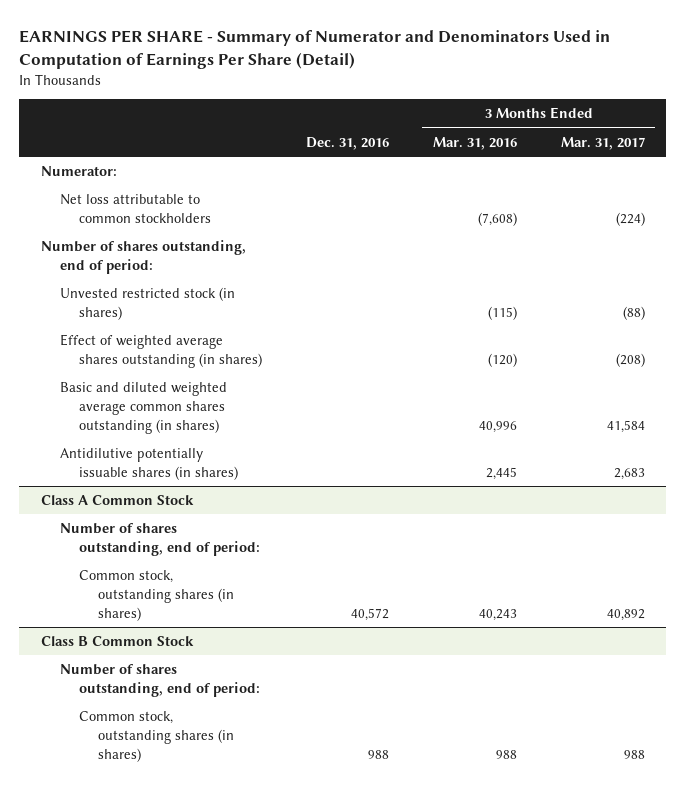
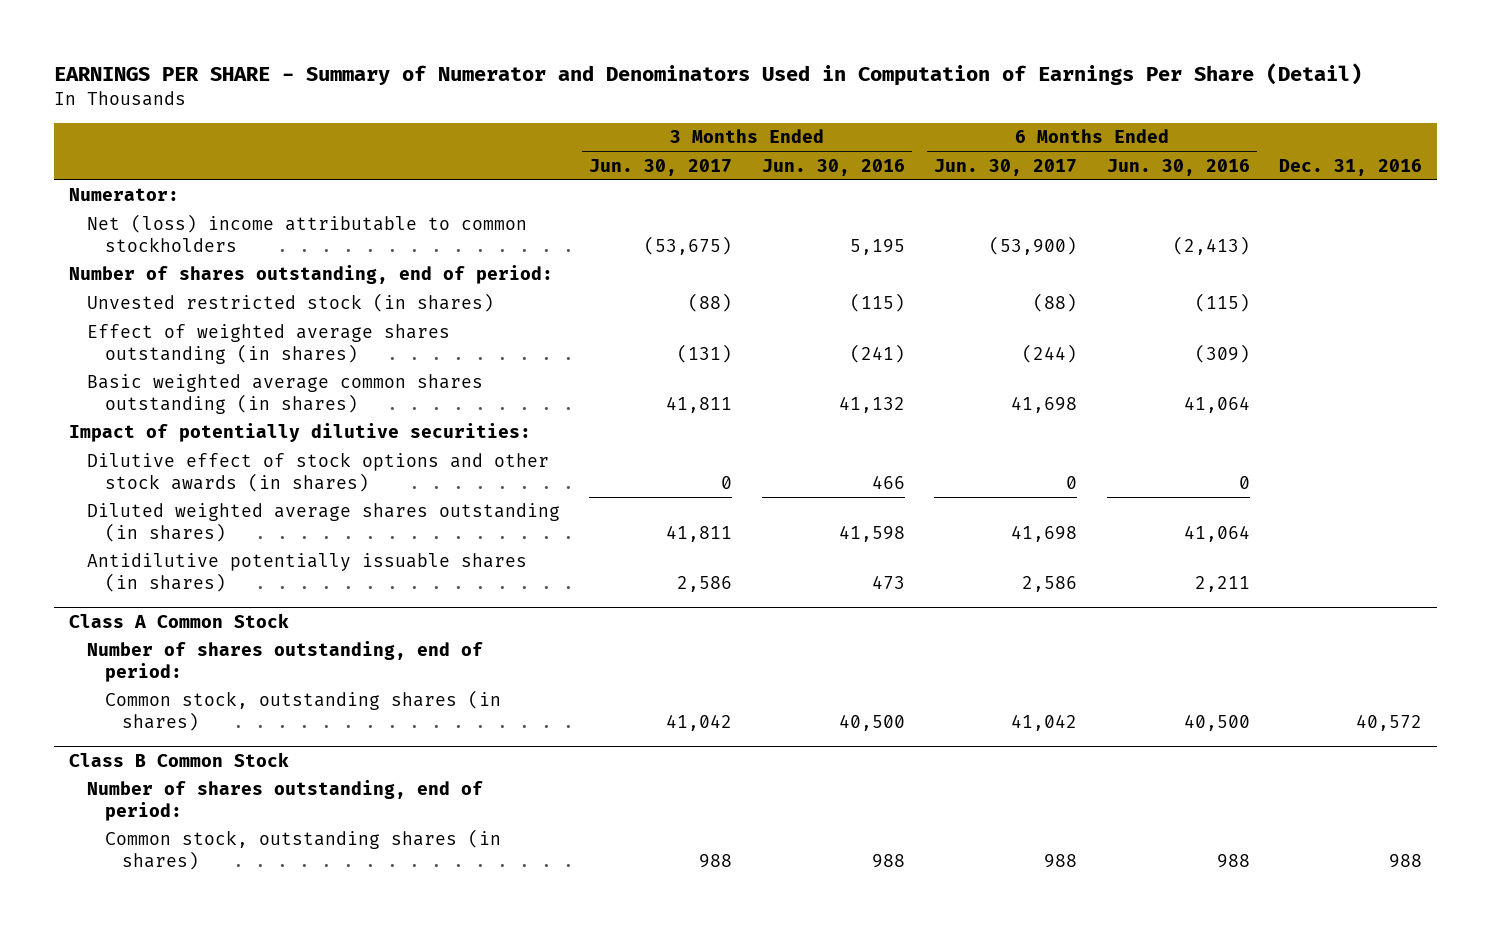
- | Dec. 31, 2016 | 3 Months Ended Mar. 31, 2016 | 3 Months Ended Mar. 31, 2017
+ | 3 Months Ended Jun. 30, 2017 | 3 Months Ended Jun. 30, 2016 | 6 Months Ended Jun. 30, 2017 | 6 Months Ended Jun. 30, 2016 | Dec. 31, 2016
- Net loss attributable to common stockholders | | (7,608) | (224)
+ Net (loss) income attributable to common stockholders | (53,675) | 5,195 | (53,900) | (2,413) |
- Basic and diluted weighted average common shares outstanding (in shares) | | 40,996 | 41,584
+ Basic weighted average common shares outstanding (in shares) | 41,811 | 41,132 | 41,698 | 41,064 |
+ Impact of potentially dilutive securities:
+ Dilutive effect of stock options and other stock awards (in shares) | 0 | 466 | 0 | 0 |
+ Diluted weighted average shares outstanding (in shares) | 41,811 | 41,598 | 41,698 | 41,064 |

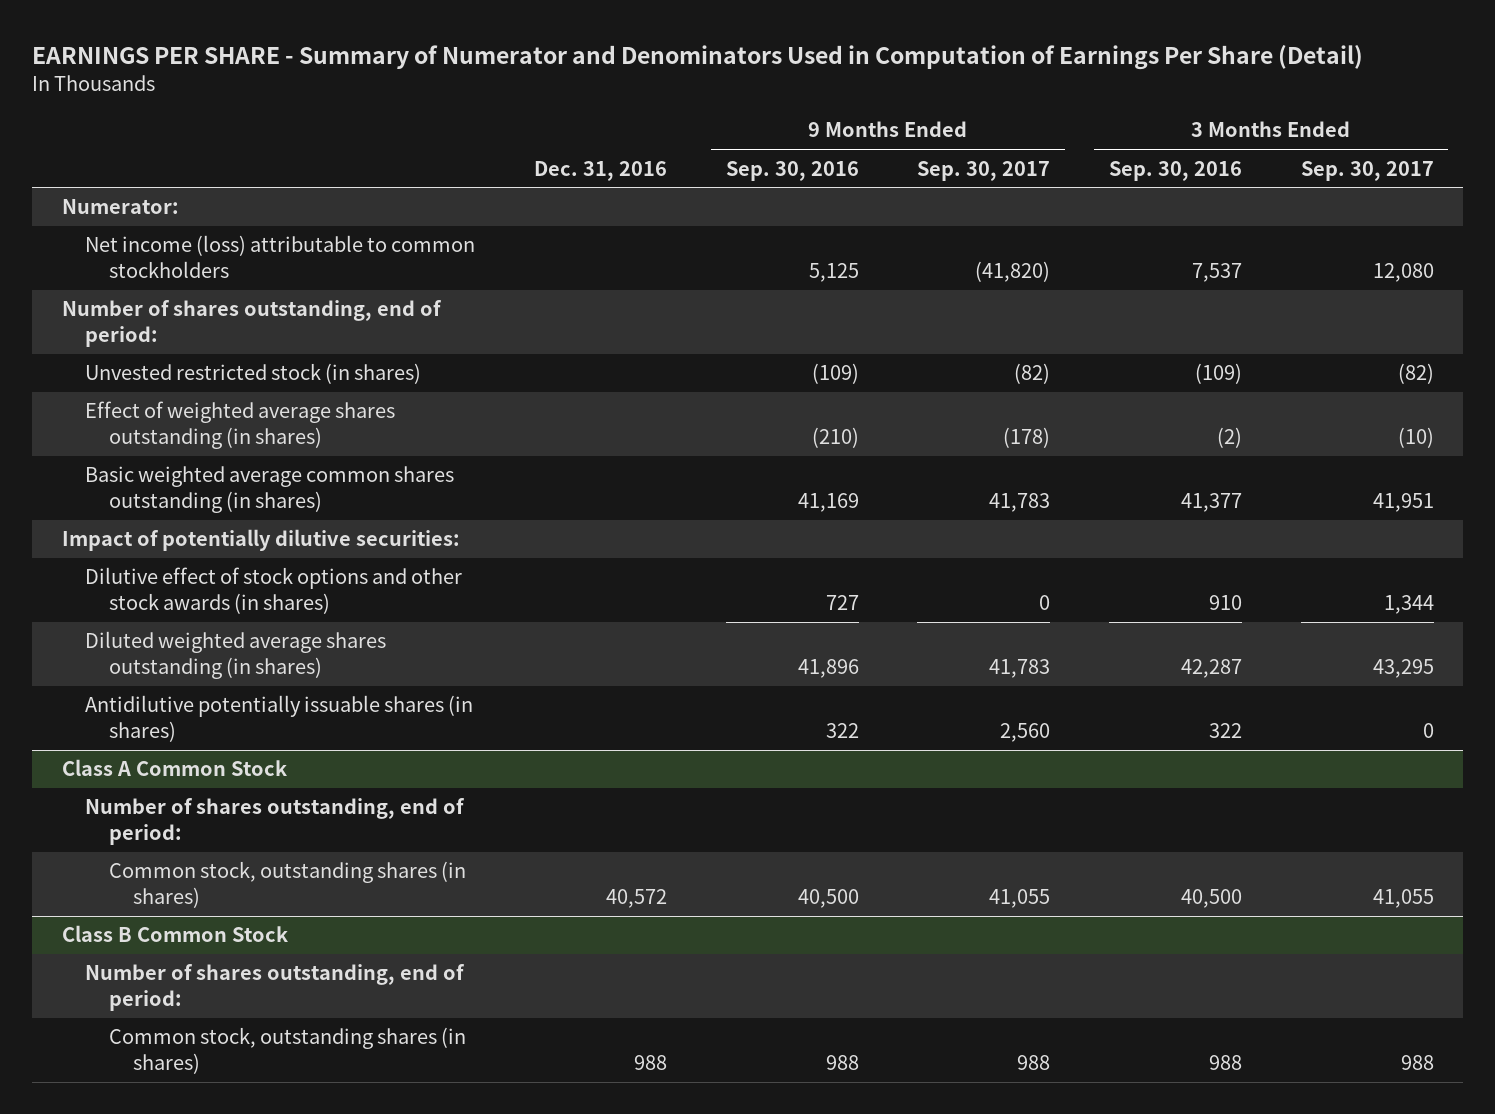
- | 3 Months Ended Jun. 30, 2017 | 3 Months Ended Jun. 30, 2016 | 6 Months Ended Jun. 30, 2017 | 6 Months Ended Jun. 30, 2016 | Dec. 31, 2016
+ | Dec. 31, 2016 | 9 Months Ended Sep. 30, 2016 | 9 Months Ended Sep. 30, 2017 | 3 Months Ended Sep. 30, 2016 | 3 Months Ended Sep. 30, 2017
- Net (loss) income attributable to common stockholders | (53,675) | 5,195 | (53,900) | (2,413) |
+ Net income (loss) attributable to common stockholders | | 5,125 | (41,820) | 7,537 | 12,080

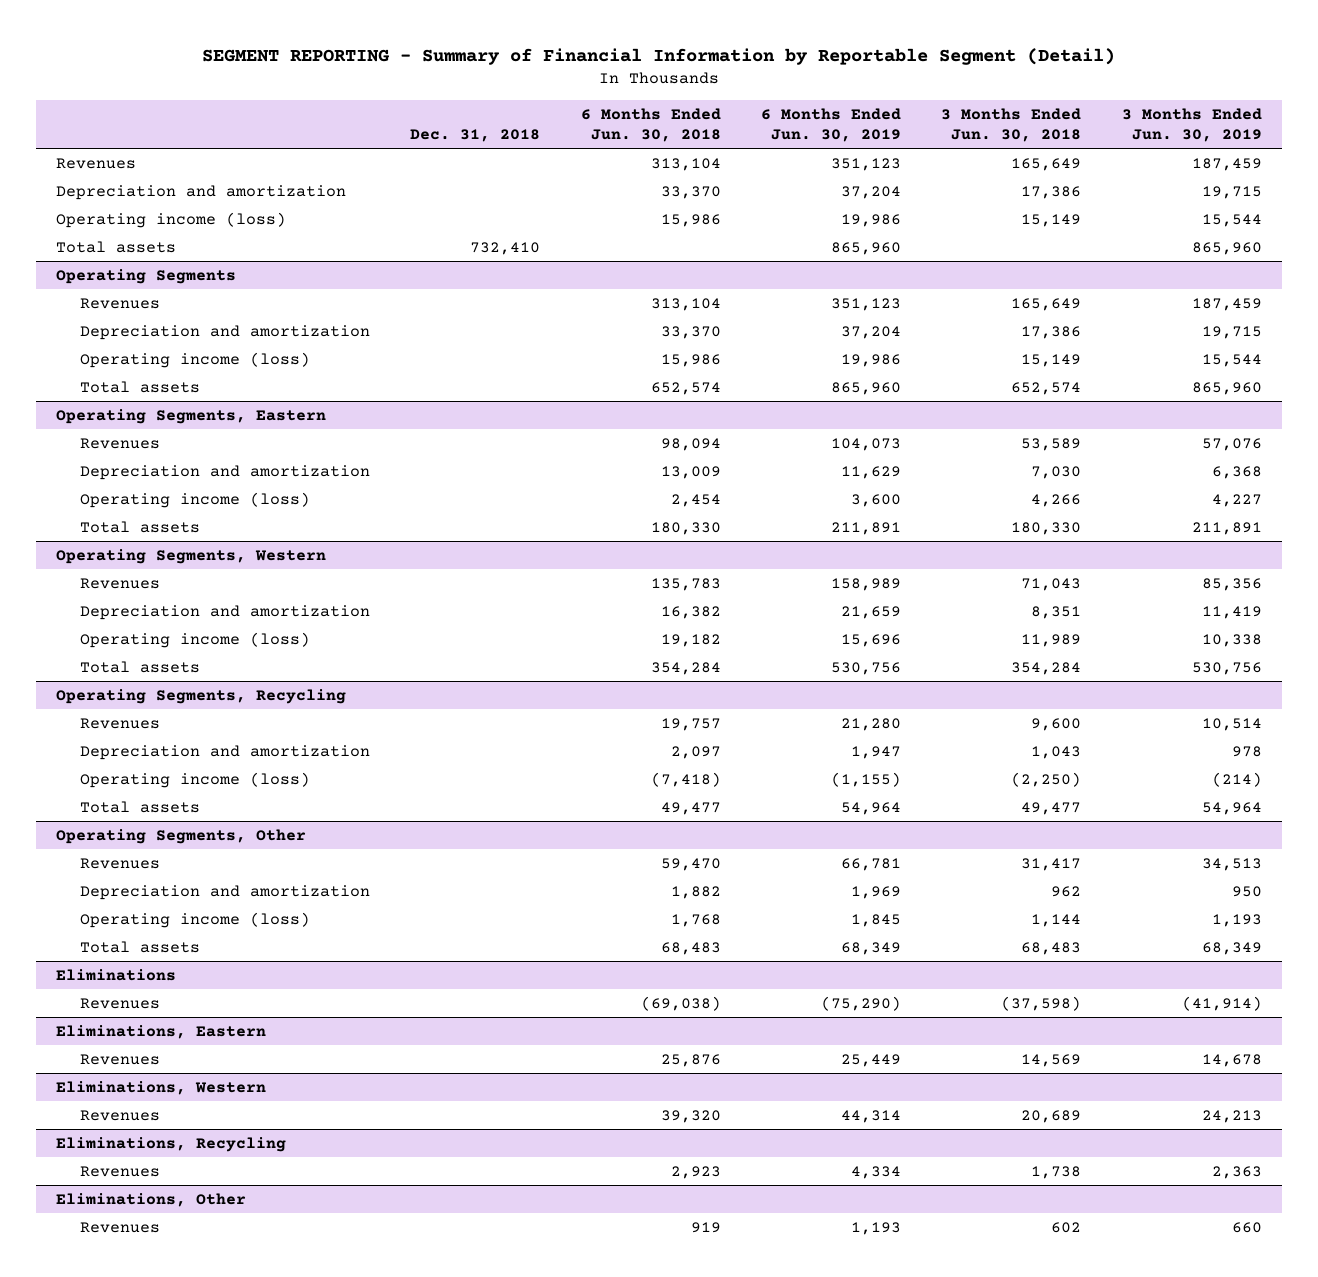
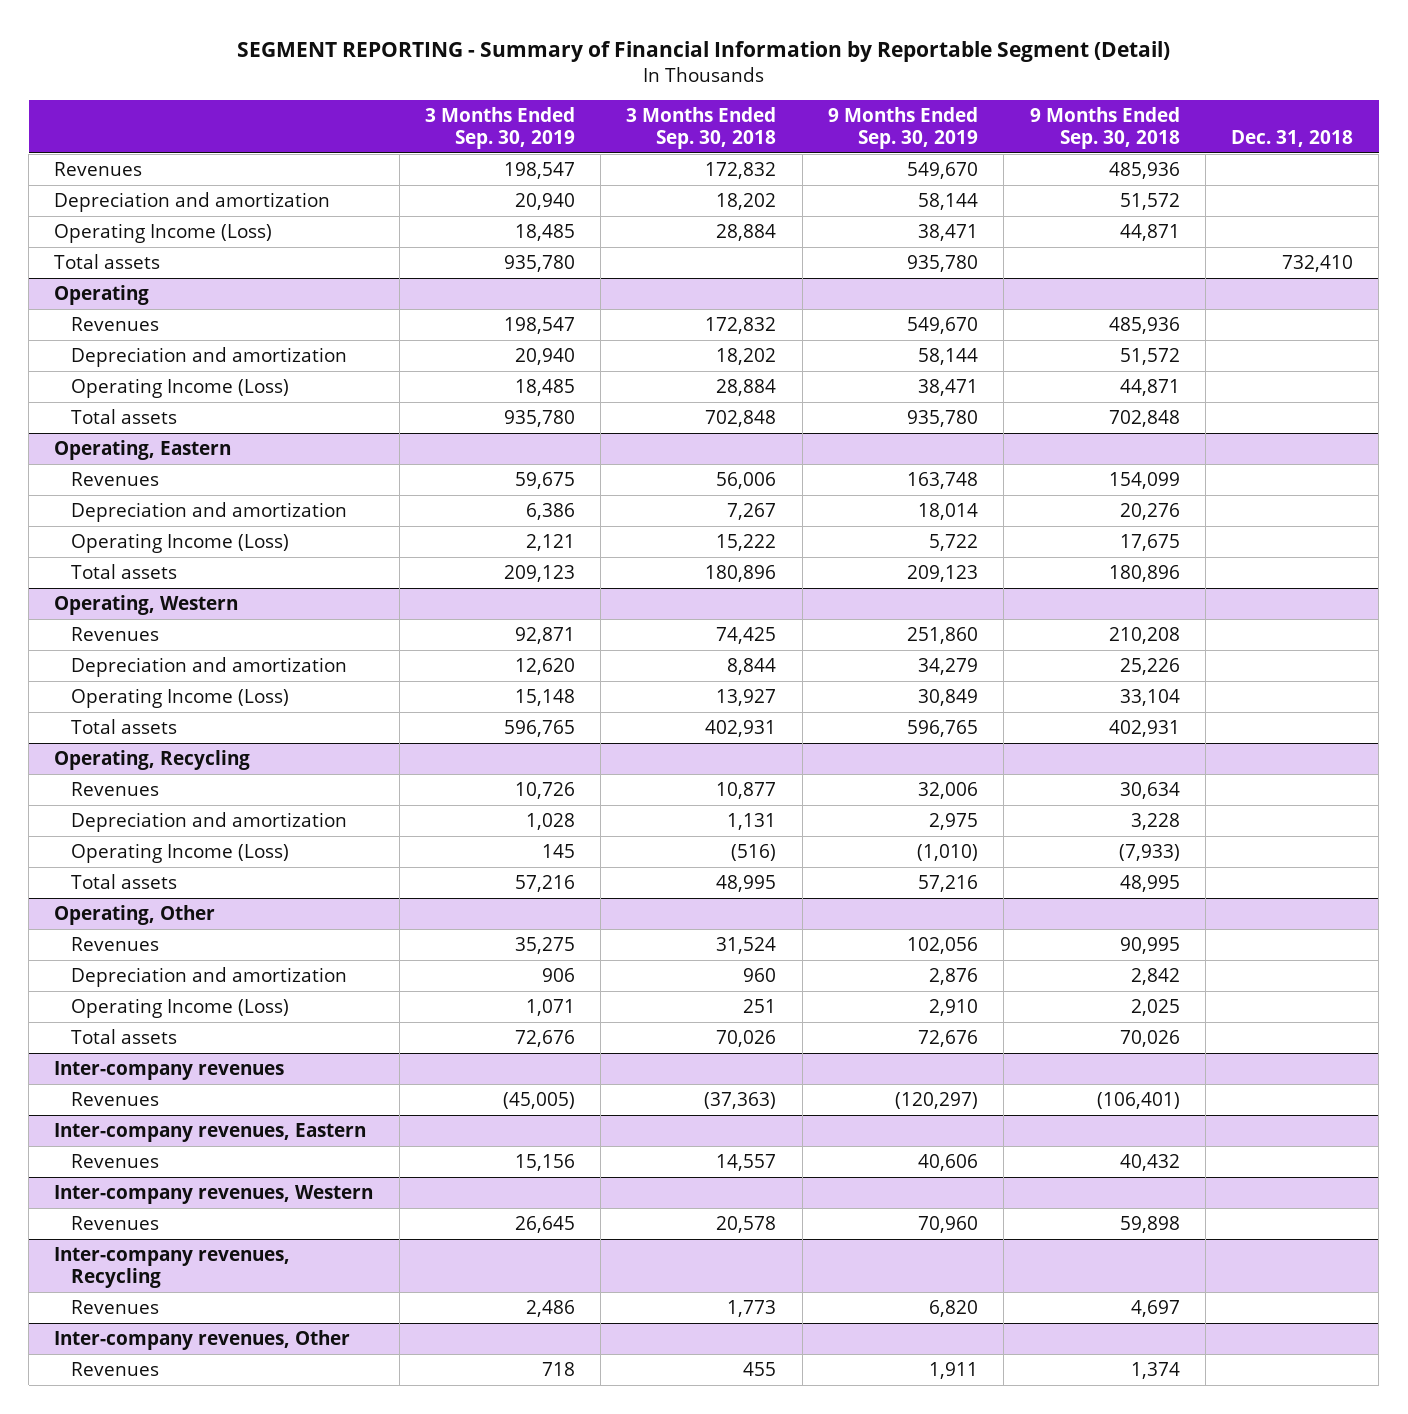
- | Dec. 31, 2018 | 6 Months Ended Jun. 30, 2018 | 6 Months Ended Jun. 30, 2019 | 3 Months Ended Jun. 30, 2018 | 3 Months Ended Jun. 30, 2019
+ | 3 Months Ended Sep. 30, 2019 | 3 Months Ended Sep. 30, 2018 | 9 Months Ended Sep. 30, 2019 | 9 Months Ended Sep. 30, 2018 | Dec. 31, 2018
- Operating income (loss) | | 15,986 | 19,986 | 15,149 | 15,544
+ Operating Income (Loss) | 18,485 | 28,884 | 38,471 | 44,871 |
- Operating Segments
+ Operating
- Operating income (loss) | | 15,986 | 19,986 | 15,149 | 15,544
+ Operating Income (Loss) | 18,485 | 28,884 | 38,471 | 44,871 |
- Operating Segments, Eastern
+ Operating, Eastern
- Operating income (loss) | | 2,454 | 3,600 | 4,266 | 4,227
+ Operating Income (Loss) | 2,121 | 15,222 | 5,722 | 17,675 |
- Operating Segments, Western
+ Operating, Western
- Operating income (loss) | | 19,182 | 15,696 | 11,989 | 10,338
+ Operating Income (Loss) | 15,148 | 13,927 | 30,849 | 33,104 |
- Operating Segments, Recycling
+ Operating, Recycling
- Operating income (loss) | | (7,418) | (1,155) | (2,250) | (214)
+ Operating Income (Loss) | 145 | (516) | (1,010) | (7,933) |
- Operating Segments, Other
+ Operating, Other
- Operating income (loss) | | 1,768 | 1,845 | 1,144 | 1,193
+ Operating Income (Loss) | 1,071 | 251 | 2,910 | 2,025 |
- Eliminations
+ Inter-company revenues
- Eliminations, Eastern
- Revenues | | 25,876 | 25,449 | 14,569 | 14,678
- Eliminations, Western
- Revenues | | 39,320 | 44,314 | 20,689 | 24,213
- Eliminations, Recycling
- Revenues | | 2,923 | 4,334 | 1,738 | 2,363
- Eliminations, Other
- Revenues | | 919 | 1,193 | 602 | 660
+ Inter-company revenues, Eastern
+ Revenues | 15,156 | 14,557 | 40,606 | 40,432 |
+ Inter-company revenues, Western
+ Revenues | 26,645 | 20,578 | 70,960 | 59,898 |
+ Inter-company revenues, Recycling
+ Revenues | 2,486 | 1,773 | 6,820 | 4,697 |
+ Inter-company revenues, Other
+ Revenues | 718 | 455 | 1,911 | 1,374 |

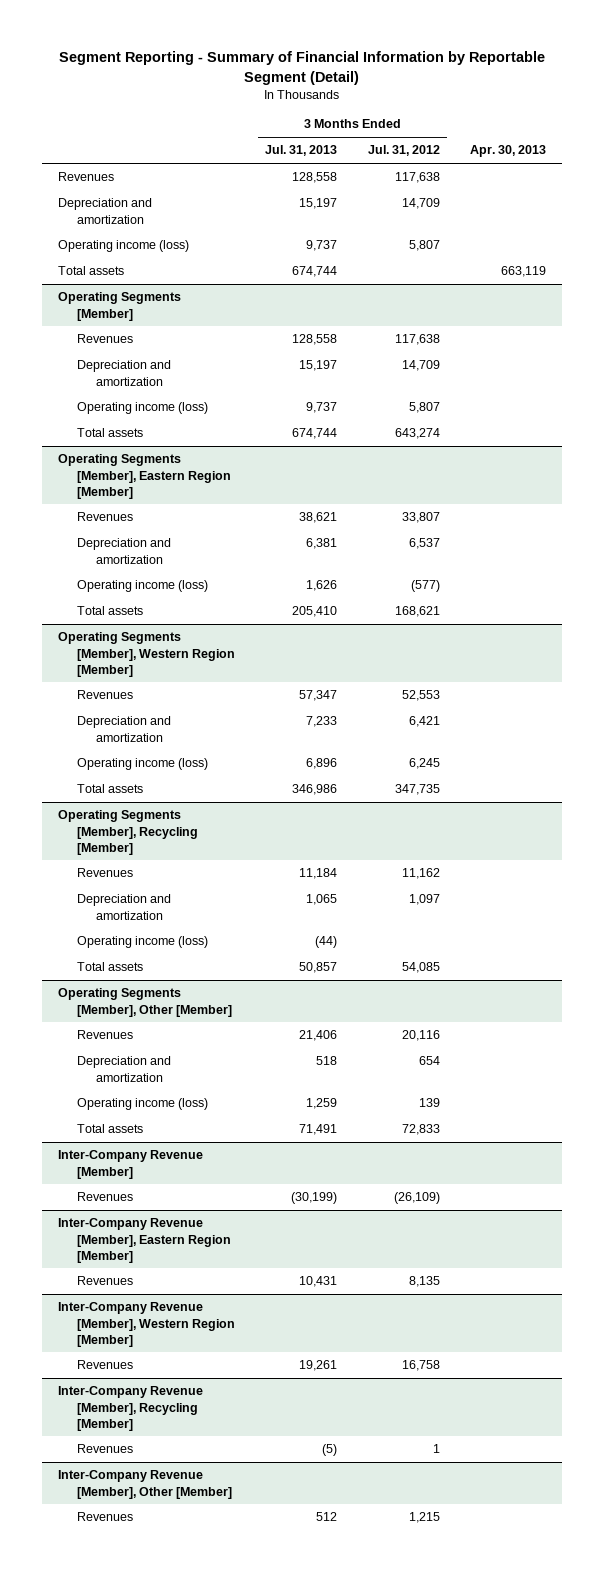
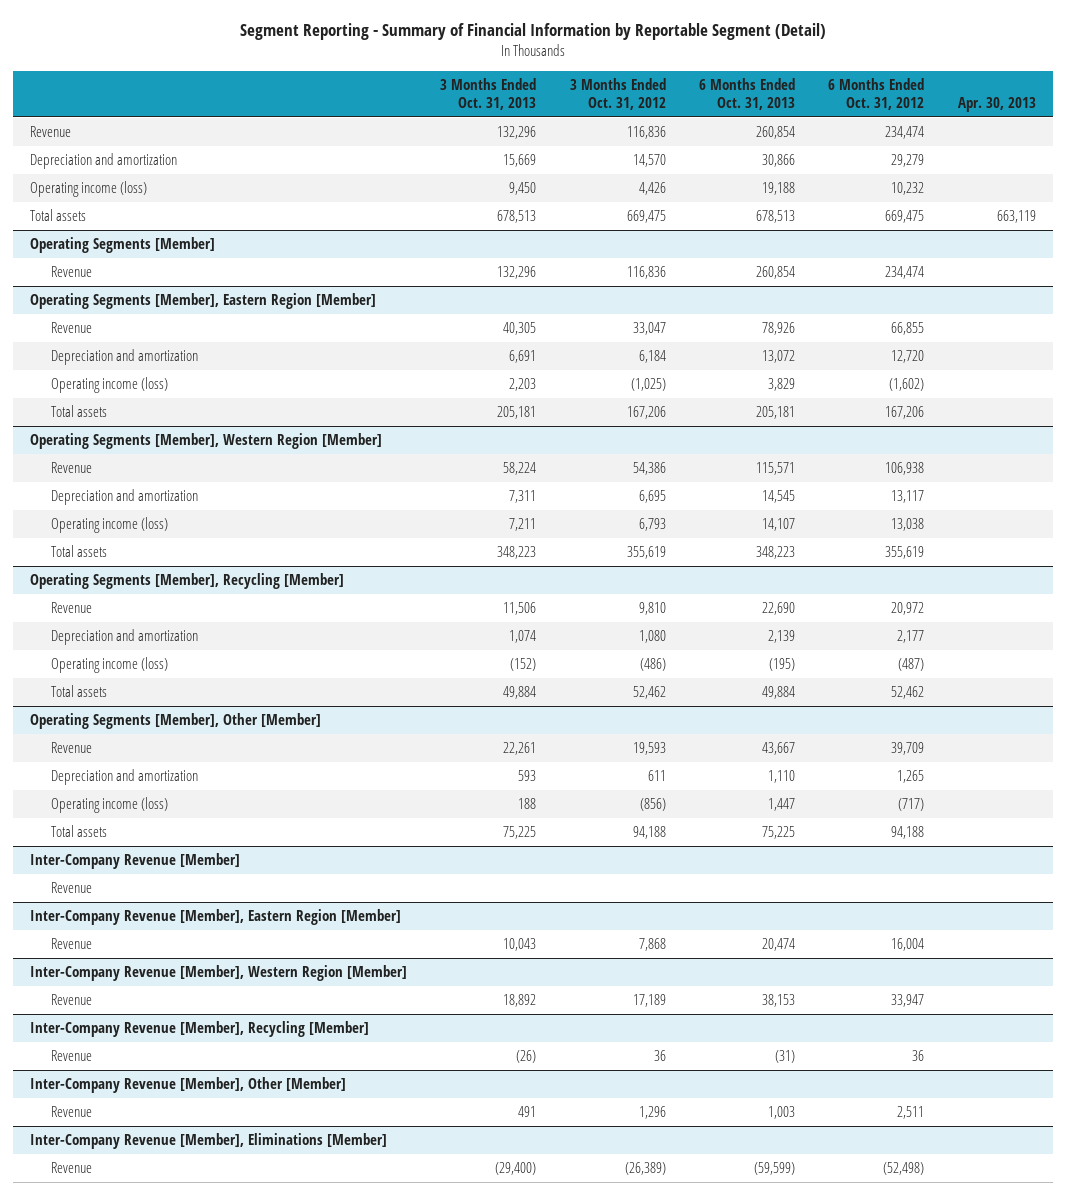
- | 3 Months Ended Jul. 31, 2013 | 3 Months Ended Jul. 31, 2012 | Apr. 30, 2013
+ | 3 Months Ended Oct. 31, 2013 | 3 Months Ended Oct. 31, 2012 | 6 Months Ended Oct. 31, 2013 | 6 Months Ended Oct. 31, 2012 | Apr. 30, 2013
- Revenues | 128,558 | 117,638 |
+ Revenue | 132,296 | 116,836 | 260,854 | 234,474 |
@ Operating Segments [Member]
- Revenues | 128,558 | 117,638 |
- Depreciation and amortization | 15,197 | 14,709 |
- Operating income (loss) | 9,737 | 5,807 |
- Total assets | 674,744 | 643,274 |
+ Revenue | 132,296 | 116,836 | 260,854 | 234,474 |
@ Operating Segments [Member], Eastern Region [Member]
- Revenues | 38,621 | 33,807 |
+ Revenue | 40,305 | 33,047 | 78,926 | 66,855 |
@ Operating Segments [Member], Western Region [Member]
- Revenues | 57,347 | 52,553 |
+ Revenue | 58,224 | 54,386 | 115,571 | 106,938 |
@ Operating Segments [Member], Recycling [Member]
- Revenues | 11,184 | 11,162 |
+ Revenue | 11,506 | 9,810 | 22,690 | 20,972 |
@ Operating Segments [Member], Other [Member]
- Revenues | 21,406 | 20,116 |
+ Revenue | 22,261 | 19,593 | 43,667 | 39,709 |
@ Inter-Company Revenue [Member]
- Revenues | (30,199) | (26,109) |
+ Revenue
@ Inter-Company Revenue [Member], Eastern Region [Member]
- Revenues | 10,431 | 8,135 |
+ Revenue | 10,043 | 7,868 | 20,474 | 16,004 |
@ Inter-Company Revenue [Member], Western Region [Member]
- Revenues | 19,261 | 16,758 |
+ Revenue | 18,892 | 17,189 | 38,153 | 33,947 |
@ Inter-Company Revenue [Member], Recycling [Member]
- Revenues | (5) | 1 |
+ Revenue | (26) | 36 | (31) | 36 |
@ Inter-Company Revenue [Member], Other [Member]
- Revenues | 512 | 1,215 |
+ Revenue | 491 | 1,296 | 1,003 | 2,511 |
+ Inter-Company Revenue [Member], Eliminations [Member]
+ Revenue | (29,400) | (26,389) | (59,599) | (52,498) |

